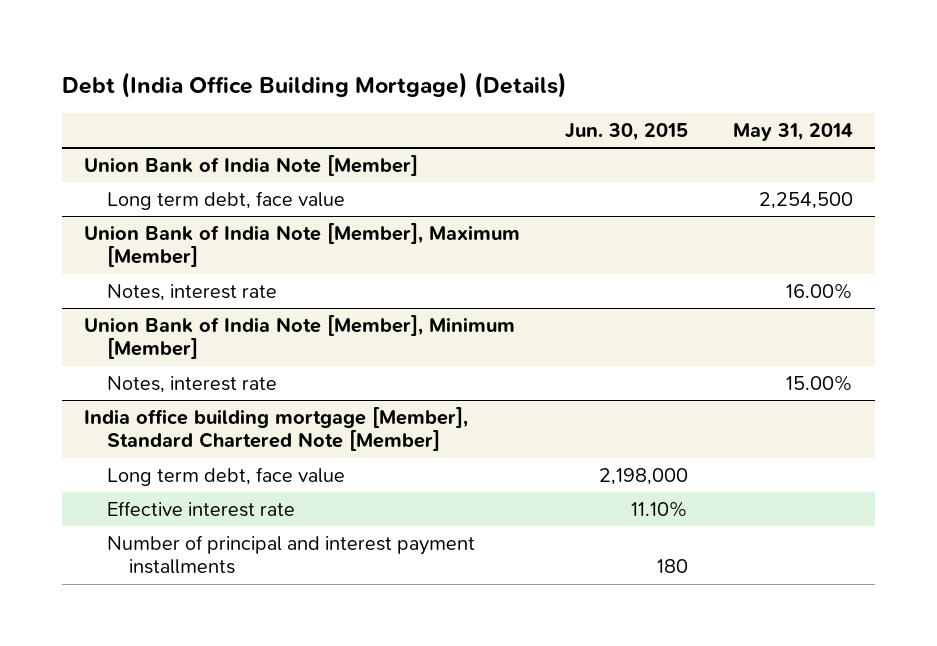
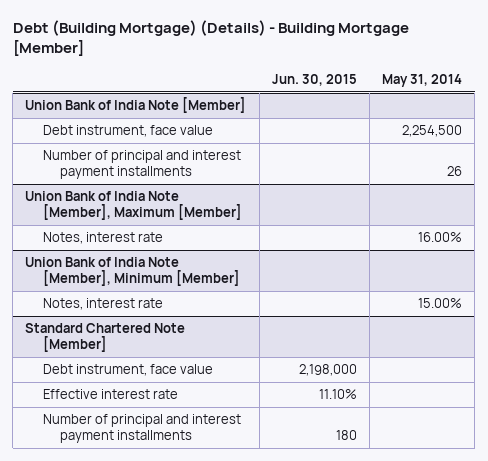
- Debt (India Office Building Mortgage) (Details)
+ Debt (Building Mortgage) (Details) - Building Mortgage [Member]
@ Union Bank of India Note [Member]
- Long term debt, face value | | 2,254,500
+ Debt instrument, face value | | 2,254,500
+ Number of principal and interest payment installments | | 26
- India office building mortgage [Member], Standard Chartered Note [Member]
- Long term debt, face value | 2,198,000 |
+ Standard Chartered Note [Member]
+ Debt instrument, face value | 2,198,000 |

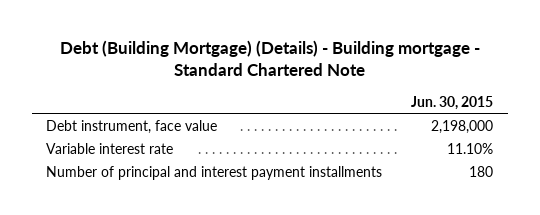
- Debt (Building Mortgage) (Details) - Building Mortgage [Member]
+ Debt (Building Mortgage) (Details) - Building mortgage - Standard Chartered Note
- | Jun. 30, 2015 | May 31, 2014
+ | Jun. 30, 2015
- Union Bank of India Note [Member]
- Debt instrument, face value | | 2,254,500
- Number of principal and interest payment installments | | 26
- Union Bank of India Note [Member], Maximum [Member]
- Notes, interest rate | | 16.00%
- Union Bank of India Note [Member], Minimum [Member]
- Notes, interest rate | | 15.00%
- Standard Chartered Note [Member]
- Effective interest rate | 11.10% |
+ Variable interest rate | 11.10%

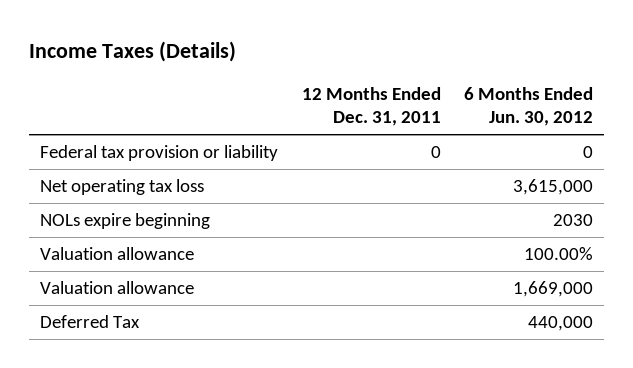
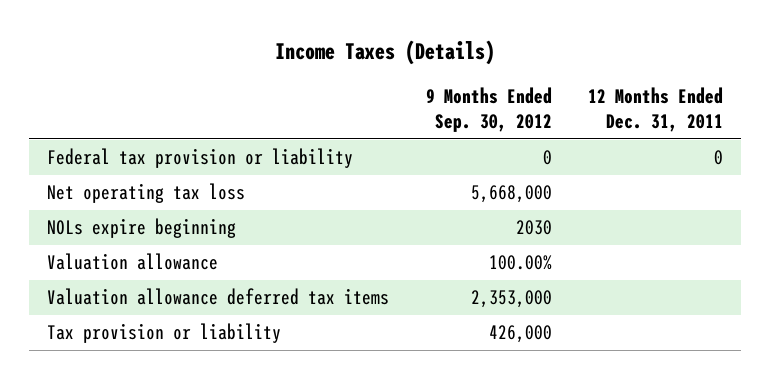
- | 12 Months Ended Dec. 31, 2011 | 6 Months Ended Jun. 30, 2012
+ | 9 Months Ended Sep. 30, 2012 | 12 Months Ended Dec. 31, 2011
- Valuation allowance | | 1,669,000
- Deferred Tax | | 440,000
+ Valuation allowance deferred tax items | 2,353,000 |
+ Tax provision or liability | 426,000 |

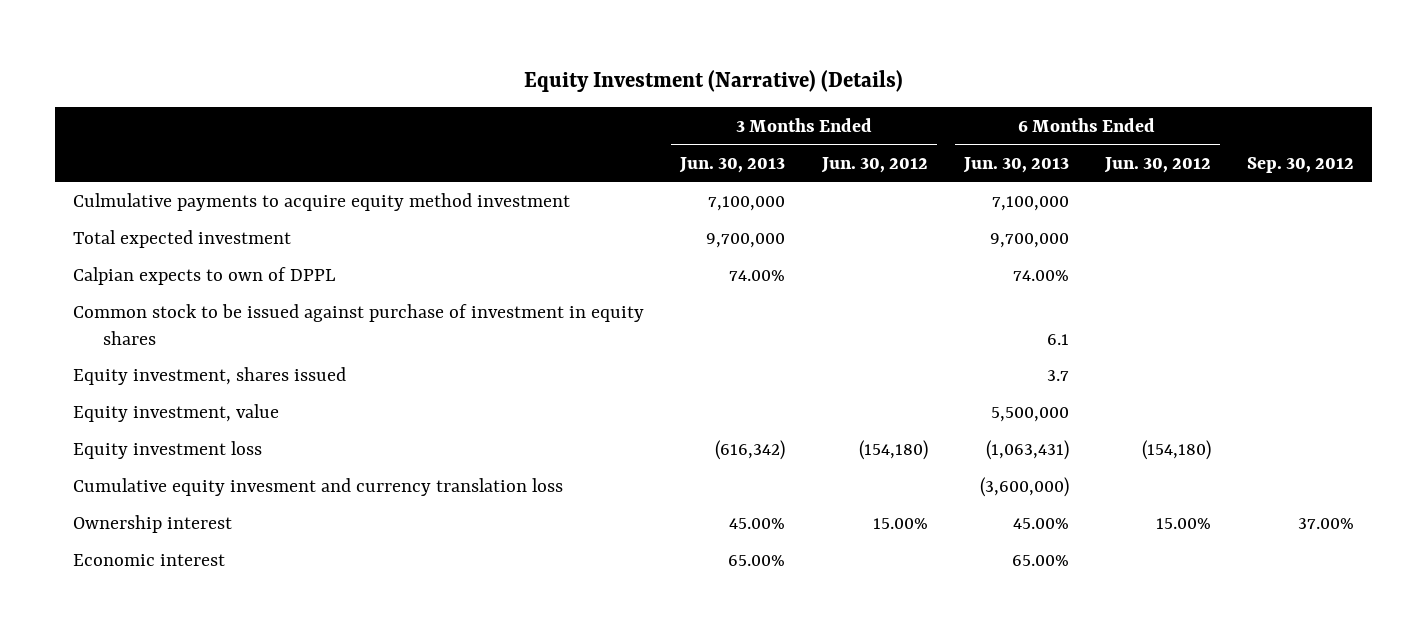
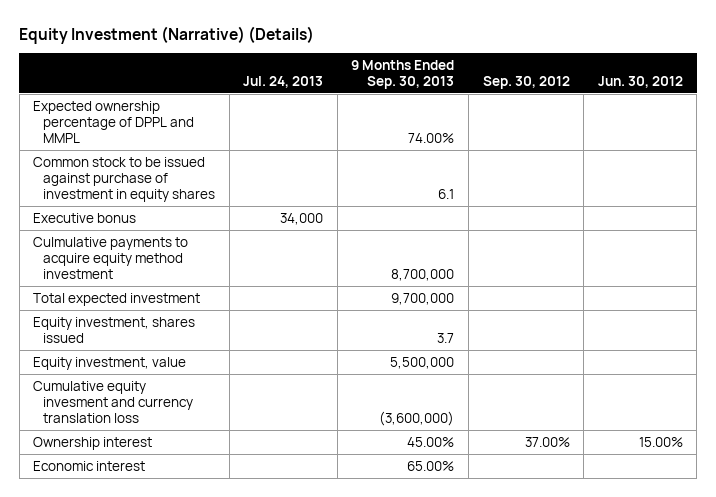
- | 3 Months Ended Jun. 30, 2013 | 3 Months Ended Jun. 30, 2012 | 6 Months Ended Jun. 30, 2013 | 6 Months Ended Jun. 30, 2012 | Sep. 30, 2012
+ | Jul. 24, 2013 | 9 Months Ended Sep. 30, 2013 | Sep. 30, 2012 | Jun. 30, 2012
+ Expected ownership percentage of DPPL and MMPL | | 74.00% | |
moved up: Common stock to be issued against purchase of investment in equity shares | | 6.1 | |
+ Executive bonus | 34,000 | | |
- Calpian expects to own of DPPL | 74.00% | | 74.00% | |
- Equity investment loss | (616,342) | (154,180) | (1,063,431) | (154,180) |

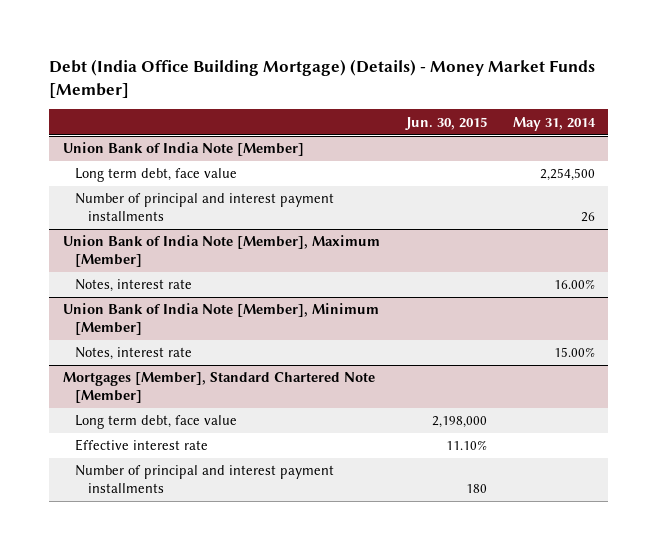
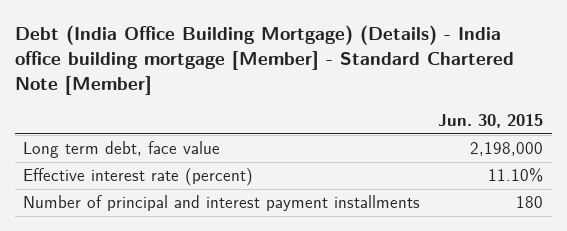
- Debt (India Office Building Mortgage) (Details) - Money Market Funds [Member]
+ Debt (India Office Building Mortgage) (Details) - India office building mortgage [Member] - Standard Chartered Note [Member]
- | Jun. 30, 2015 | May 31, 2014
+ | Jun. 30, 2015
- Union Bank of India Note [Member]
- Long term debt, face value | | 2,254,500
- Number of principal and interest payment installments | | 26
- Union Bank of India Note [Member], Maximum [Member]
- Notes, interest rate | | 16.00%
- Union Bank of India Note [Member], Minimum [Member]
- Notes, interest rate | | 15.00%
- Mortgages [Member], Standard Chartered Note [Member]
- Effective interest rate | 11.10% |
+ Effective interest rate (percent) | 11.10%

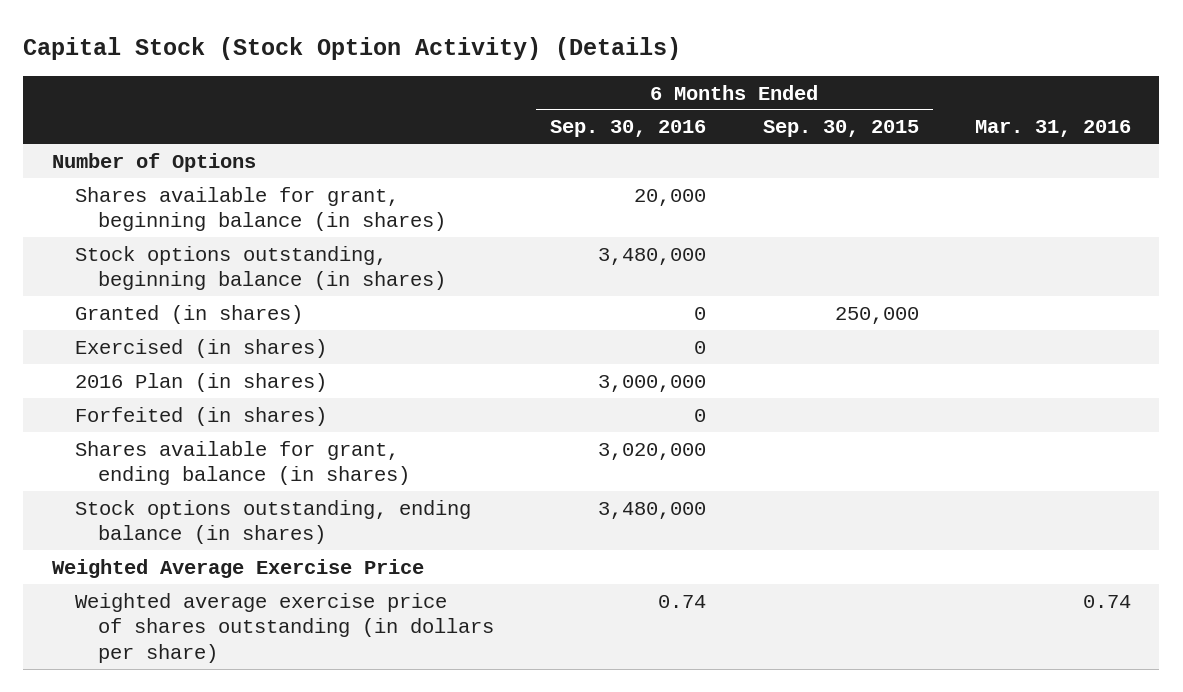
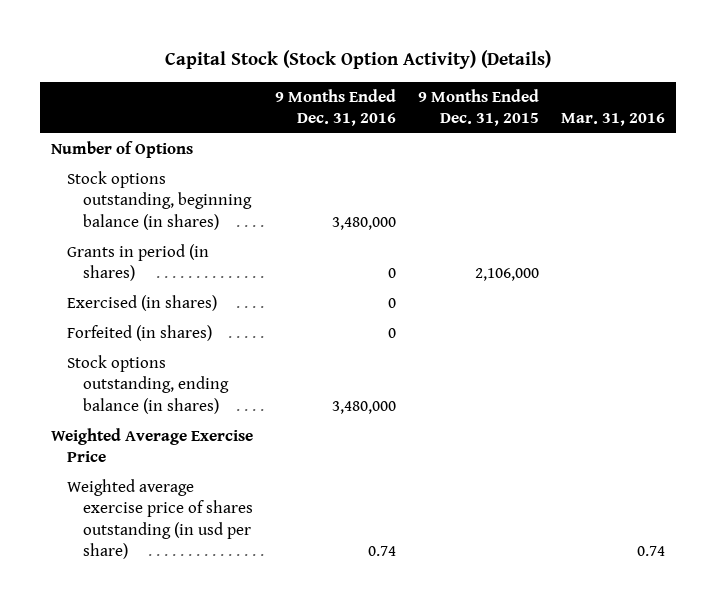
- | 6 Months Ended Sep. 30, 2016 | 6 Months Ended Sep. 30, 2015 | Mar. 31, 2016
+ | 9 Months Ended Dec. 31, 2016 | 9 Months Ended Dec. 31, 2015 | Mar. 31, 2016
- Shares available for grant, beginning balance (in shares) | 20,000 | |
- Granted (in shares) | 0 | 250,000 |
+ Grants in period (in shares) | 0 | 2,106,000 |
- 2016 Plan (in shares) | 3,000,000 | |
- Shares available for grant, ending balance (in shares) | 3,020,000 | |
- Weighted average exercise price of shares outstanding (in dollars per share) | 0.74 | | 0.74
+ Weighted average exercise price of shares outstanding (in usd per share) | 0.74 | | 0.74

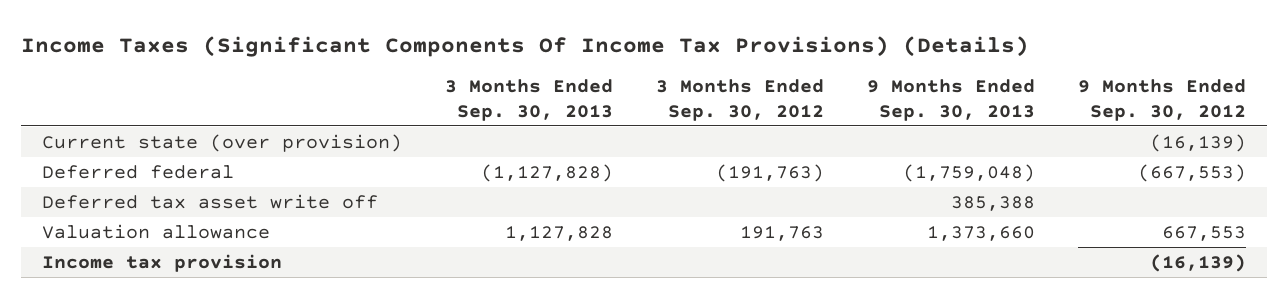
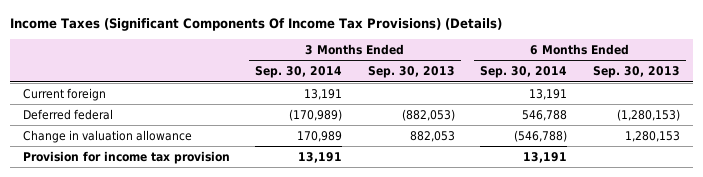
- | 3 Months Ended Sep. 30, 2013 | 3 Months Ended Sep. 30, 2012 | 9 Months Ended Sep. 30, 2013 | 9 Months Ended Sep. 30, 2012
+ | 3 Months Ended Sep. 30, 2014 | 3 Months Ended Sep. 30, 2013 | 6 Months Ended Sep. 30, 2014 | 6 Months Ended Sep. 30, 2013
- Current state (over provision) | | | | (16,139)
- Deferred federal | (1,127,828) | (191,763) | (1,759,048) | (667,553)
- Deferred tax asset write off | | | 385,388 |
- Valuation allowance | 1,127,828 | 191,763 | 1,373,660 | 667,553
- Income tax provision | | | | (16,139)
+ Current foreign | 13,191 | | 13,191 |
+ Deferred federal | (170,989) | (882,053) | 546,788 | (1,280,153)
+ Change in valuation allowance | 170,989 | 882,053 | (546,788) | 1,280,153
+ Provision for income tax provision | 13,191 | | 13,191 |

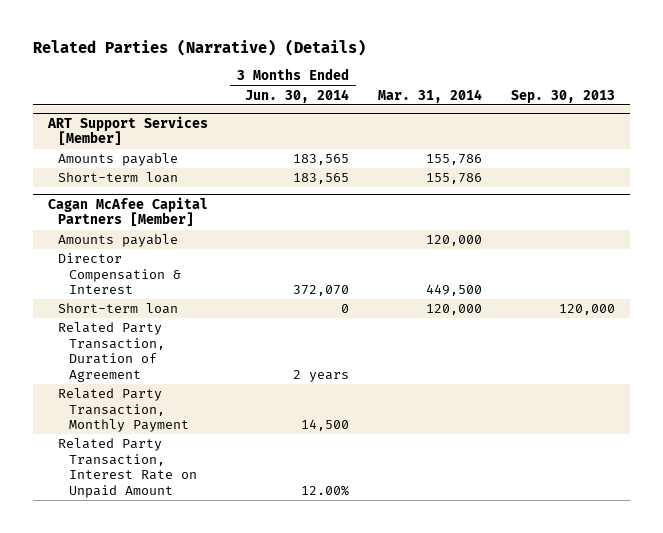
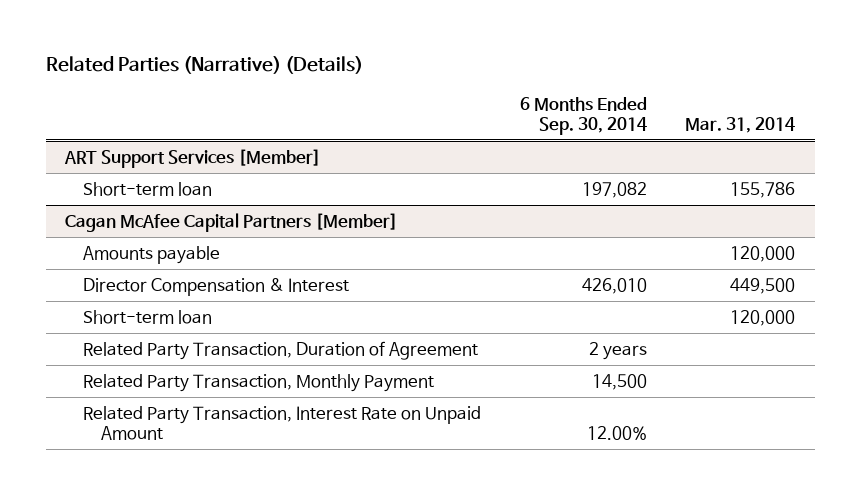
- | 3 Months Ended Jun. 30, 2014 | Mar. 31, 2014 | Sep. 30, 2013
+ | 6 Months Ended Sep. 30, 2014 | Mar. 31, 2014
@ ART Support Services [Member]
- Amounts payable | 183,565 | 155,786 |

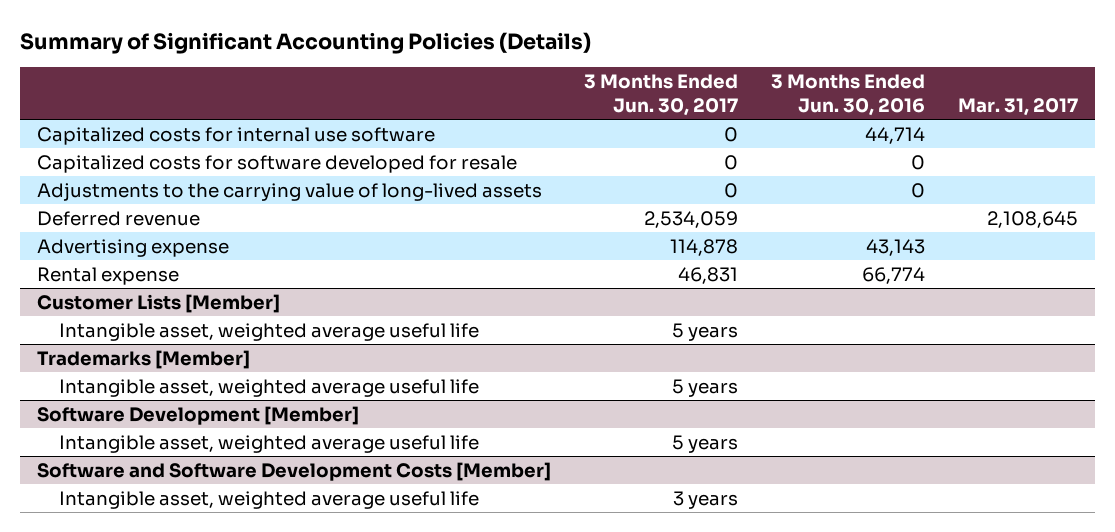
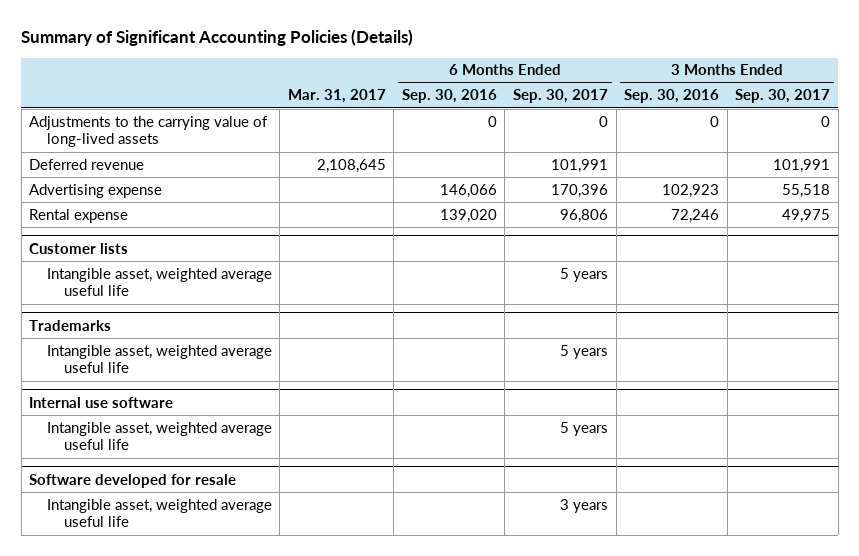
- | 3 Months Ended Jun. 30, 2017 | 3 Months Ended Jun. 30, 2016 | Mar. 31, 2017
+ | Mar. 31, 2017 | 6 Months Ended Sep. 30, 2016 | 6 Months Ended Sep. 30, 2017 | 3 Months Ended Sep. 30, 2016 | 3 Months Ended Sep. 30, 2017
- Capitalized costs for internal use software | 0 | 44,714 |
- Capitalized costs for software developed for resale | 0 | 0 |
- Customer Lists [Member]
+ Customer lists
- Trademarks [Member]
+ Trademarks
- Software Development [Member]
- Intangible asset, weighted average useful life | 5 years | |
- Software and Software Development Costs [Member]
- Intangible asset, weighted average useful life | 3 years | |
+ Internal use software
+ Intangible asset, weighted average useful life | | | 5 years | |
+ Software developed for resale
+ Intangible asset, weighted average useful life | | | 3 years | |

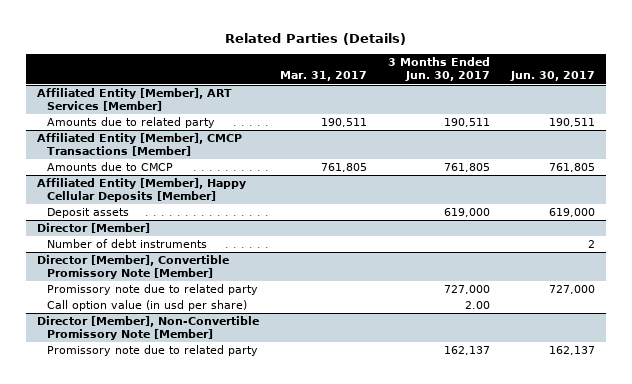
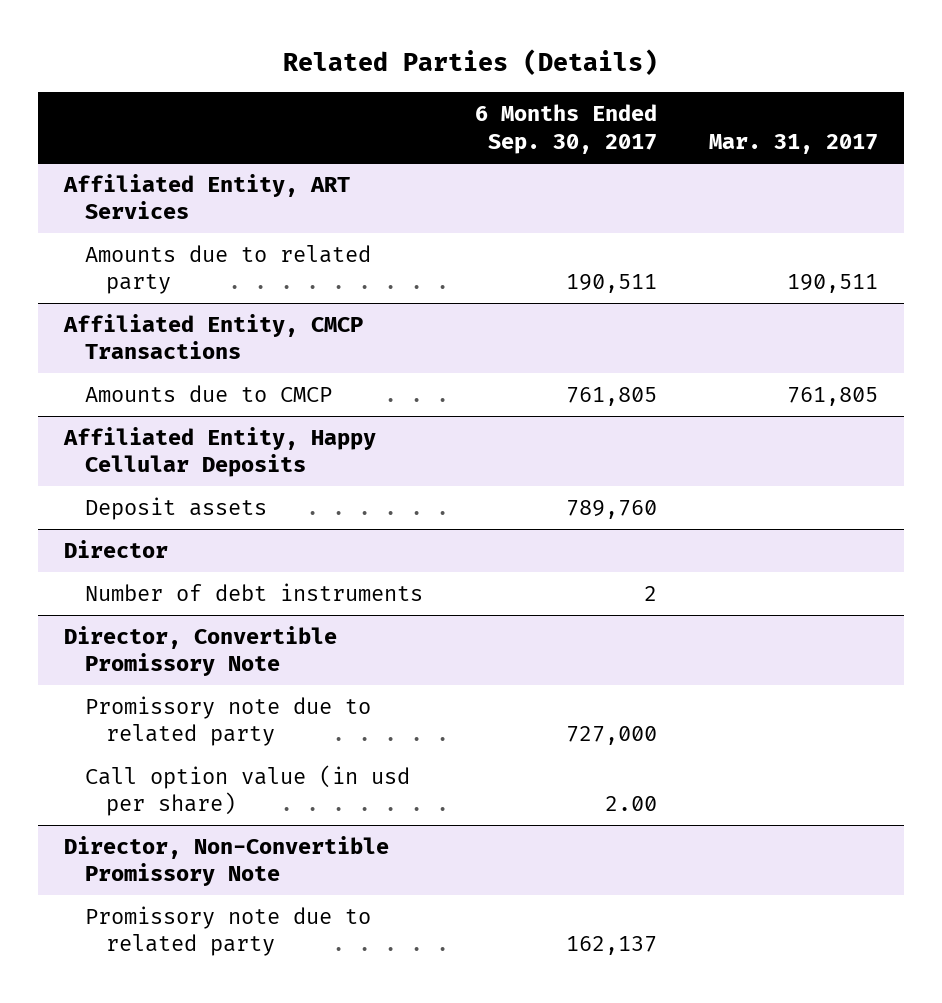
- | Mar. 31, 2017 | 3 Months Ended Jun. 30, 2017 | Jun. 30, 2017
+ | 6 Months Ended Sep. 30, 2017 | Mar. 31, 2017
- Affiliated Entity [Member], ART Services [Member]
+ Affiliated Entity, ART Services
- Affiliated Entity [Member], CMCP Transactions [Member]
+ Affiliated Entity, CMCP Transactions
- Affiliated Entity [Member], Happy Cellular Deposits [Member]
+ Affiliated Entity, Happy Cellular Deposits
- Director [Member]
+ Director
- Director [Member], Convertible Promissory Note [Member]
+ Director, Convertible Promissory Note
- Director [Member], Non-Convertible Promissory Note [Member]
+ Director, Non-Convertible Promissory Note

